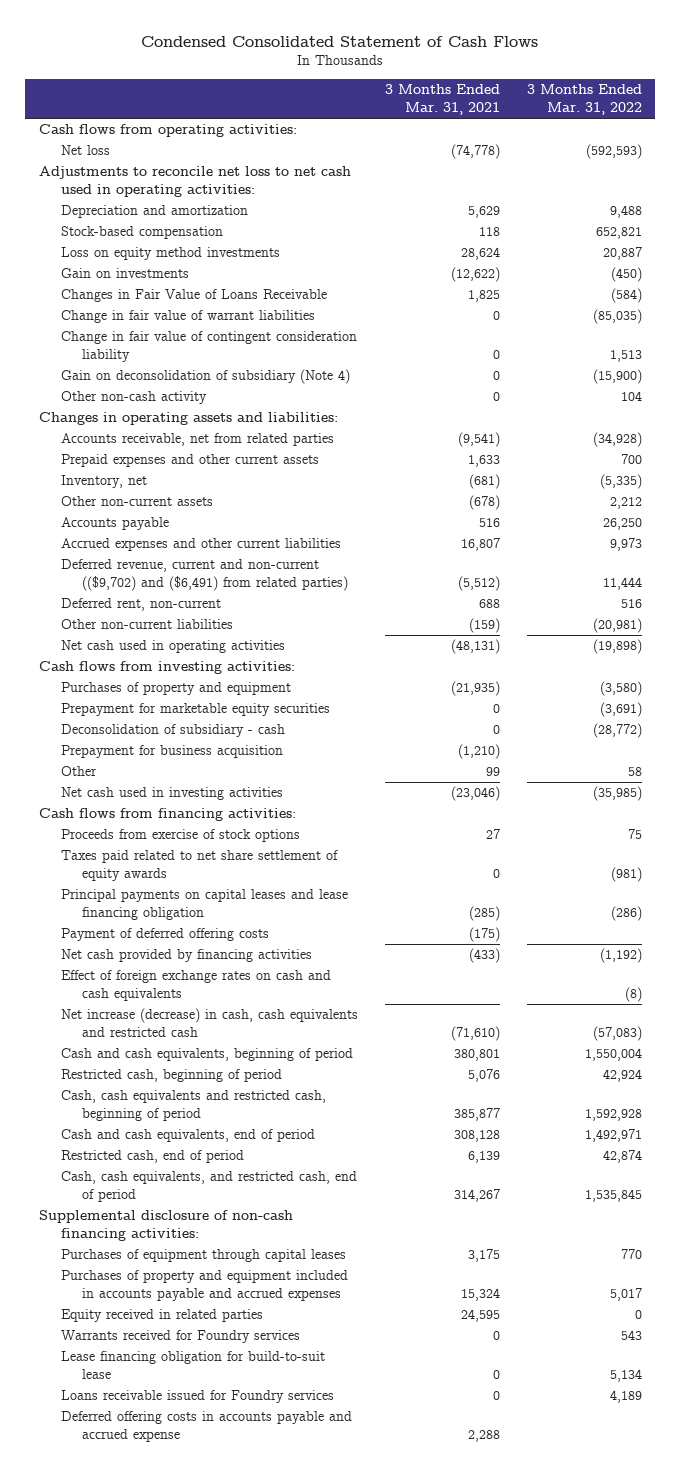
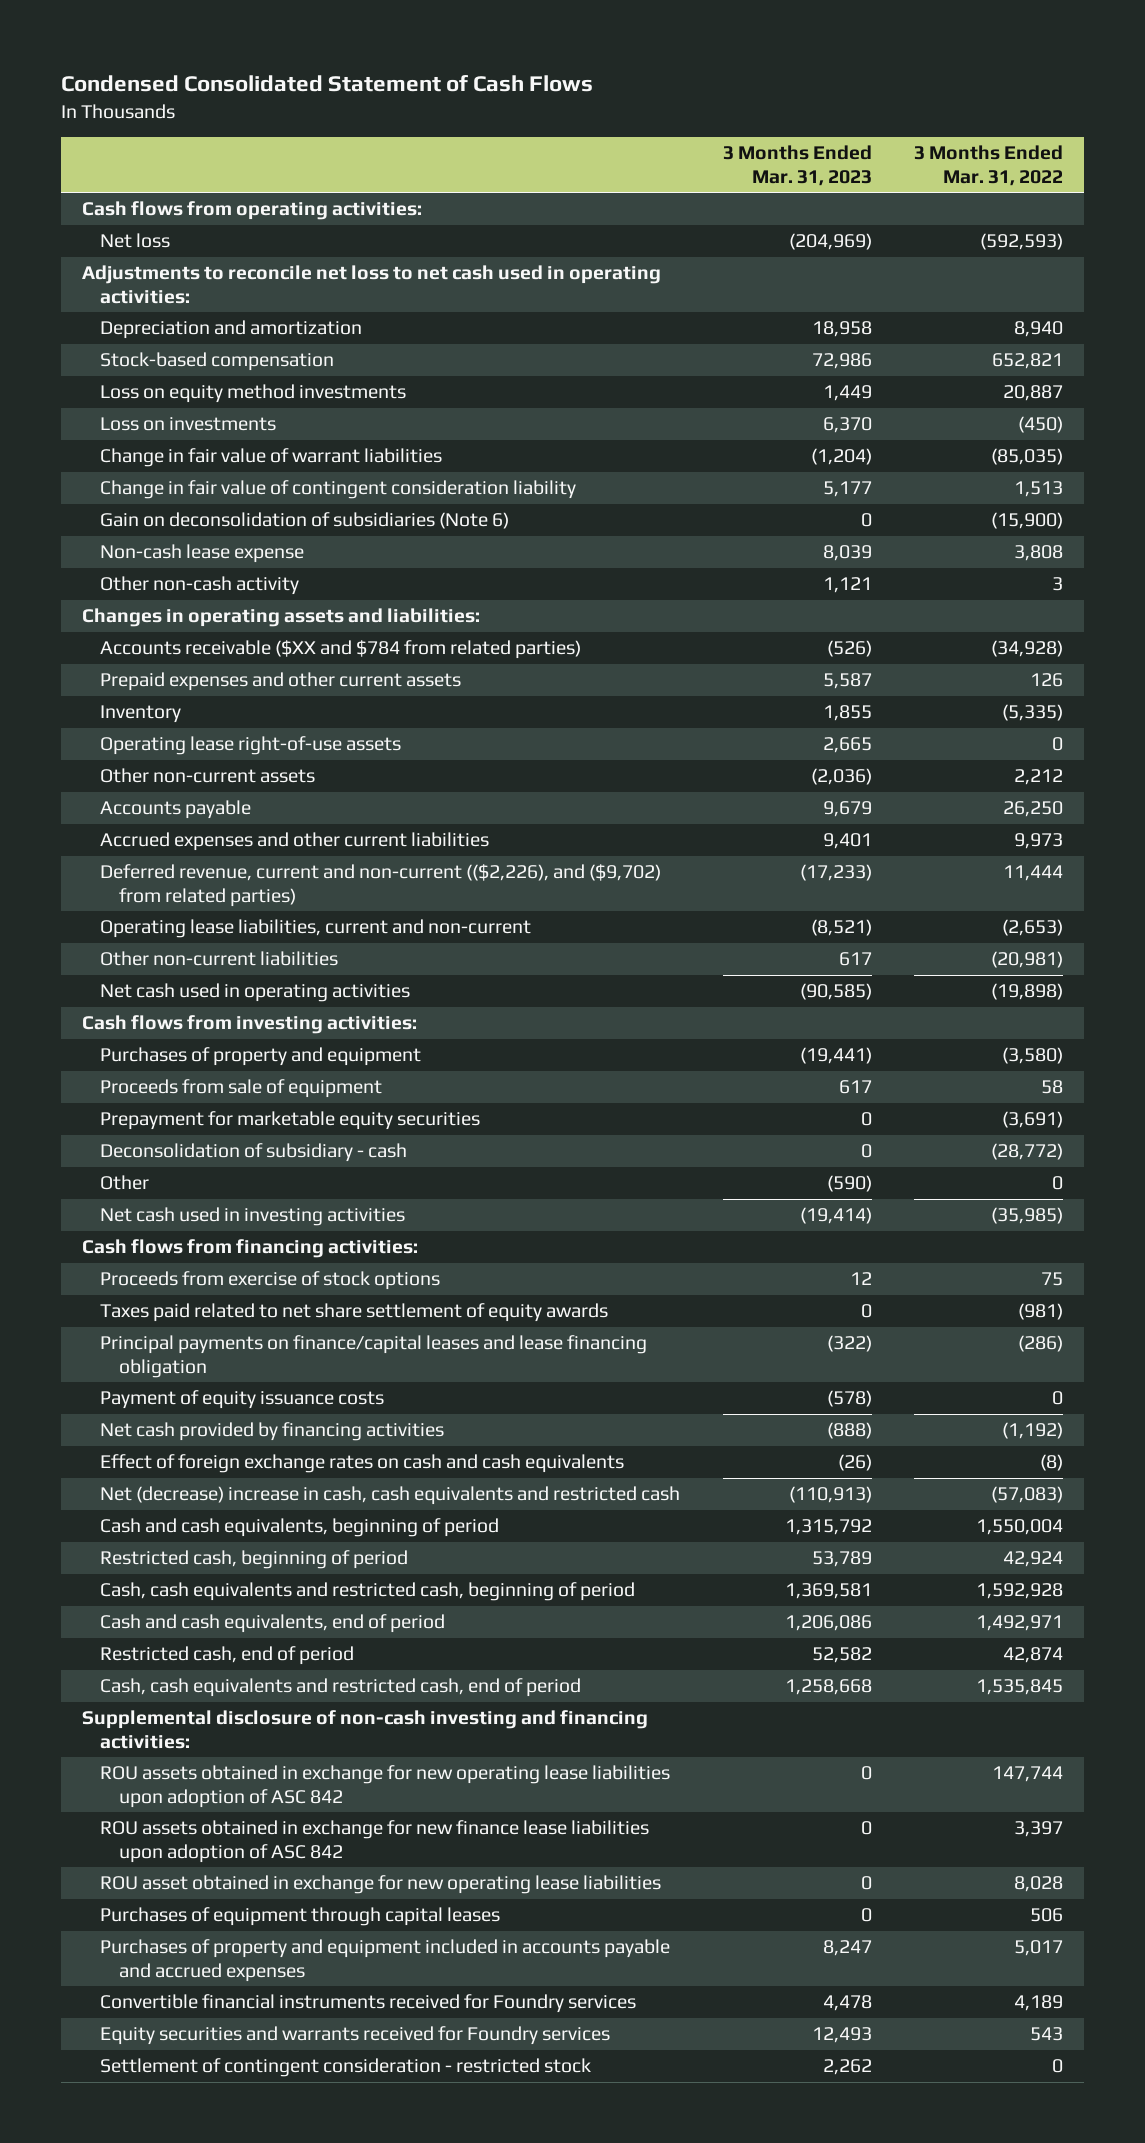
- | 3 Months Ended Mar. 31, 2021 | 3 Months Ended Mar. 31, 2022
+ | 3 Months Ended Mar. 31, 2023 | 3 Months Ended Mar. 31, 2022
- Depreciation and amortization | 5,629 | 9,488
+ Depreciation and amortization | 18,958 | 8,940
- Gain on investments | (12,622) | (450)
- Changes in Fair Value of Loans Receivable | 1,825 | (584)
+ Loss on investments | 6,370 | (450)
- Gain on deconsolidation of subsidiary (Note 4) | 0 | (15,900)
- Other non-cash activity | 0 | 104
+ Gain on deconsolidation of subsidiaries (Note 6) | 0 | (15,900)
+ Non-cash lease expense | 8,039 | 3,808
+ Other non-cash activity | 1,121 | 3
- Accounts receivable, net from related parties | (9,541) | (34,928)
- Prepaid expenses and other current assets | 1,633 | 700
- Inventory, net | (681) | (5,335)
+ Accounts receivable ($XX and $784 from related parties) | (526) | (34,928)
+ Prepaid expenses and other current assets | 5,587 | 126
+ Inventory | 1,855 | (5,335)
+ Operating lease right-of-use assets | 2,665 | 0
- Deferred revenue, current and non-current (($9,702) and ($6,491) from related parties) | (5,512) | 11,444
- Deferred rent, non-current | 688 | 516
+ Deferred revenue, current and non-current (($2,226), and ($9,702) from related parties) | (17,233) | 11,444
+ Operating lease liabilities, current and non-current | (8,521) | (2,653)
+ Proceeds from sale of equipment | 617 | 58
- Prepayment for business acquisition | (1,210) |
- Other | 99 | 58
+ Other | (590) | 0
- Principal payments on capital leases and lease financing obligation | (285) | (286)
- Payment of deferred offering costs | (175) |
+ Principal payments on finance/capital leases and lease financing obligation | (322) | (286)
+ Payment of equity issuance costs | (578) | 0
- Net increase (decrease) in cash, cash equivalents and restricted cash | (71,610) | (57,083)
+ Net (decrease) increase in cash, cash equivalents and restricted cash | (110,913) | (57,083)
- Cash, cash equivalents, and restricted cash, end of period | 314,267 | 1,535,845
- Supplemental disclosure of non-cash financing activities:
- Purchases of equipment through capital leases | 3,175 | 770
+ Cash, cash equivalents and restricted cash, end of period | 1,258,668 | 1,535,845
+ Supplemental disclosure of non-cash investing and financing activities:
+ ROU assets obtained in exchange for new operating lease liabilities upon adoption of ASC 842 | 0 | 147,744
+ ROU assets obtained in exchange for new finance lease liabilities upon adoption of ASC 842 | 0 | 3,397
+ ROU asset obtained in exchange for new operating lease liabilities | 0 | 8,028
+ Purchases of equipment through capital leases | 0 | 506
- Equity received in related parties | 24,595 | 0
- Warrants received for Foundry services | 0 | 543
- Lease financing obligation for build-to-suit lease | 0 | 5,134
- Loans receivable issued for Foundry services | 0 | 4,189
- Deferred offering costs in accounts payable and accrued expense | 2,288 |
+ Convertible financial instruments received for Foundry services | 4,478 | 4,189
+ Equity securities and warrants received for Foundry services | 12,493 | 543
+ Settlement of contingent consideration - restricted stock | 2,262 | 0

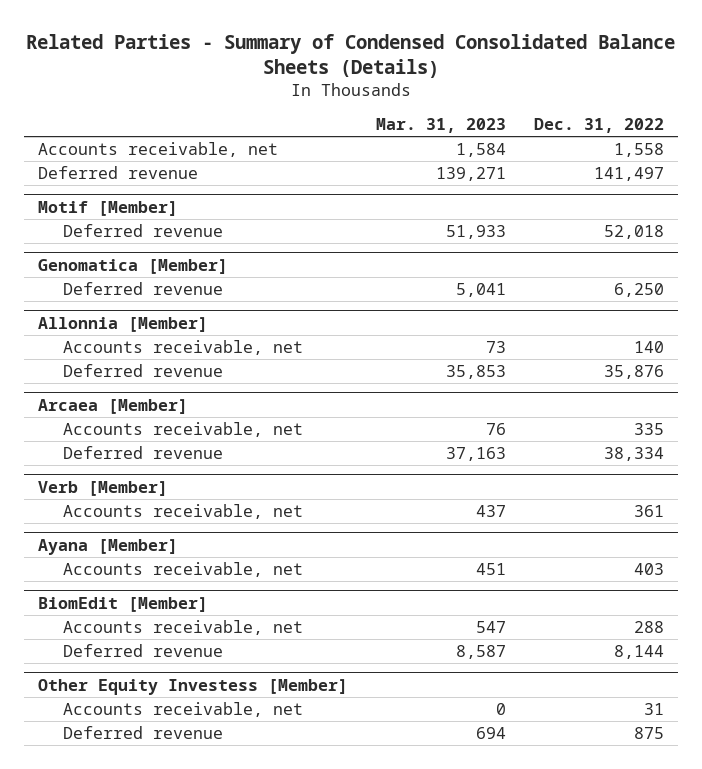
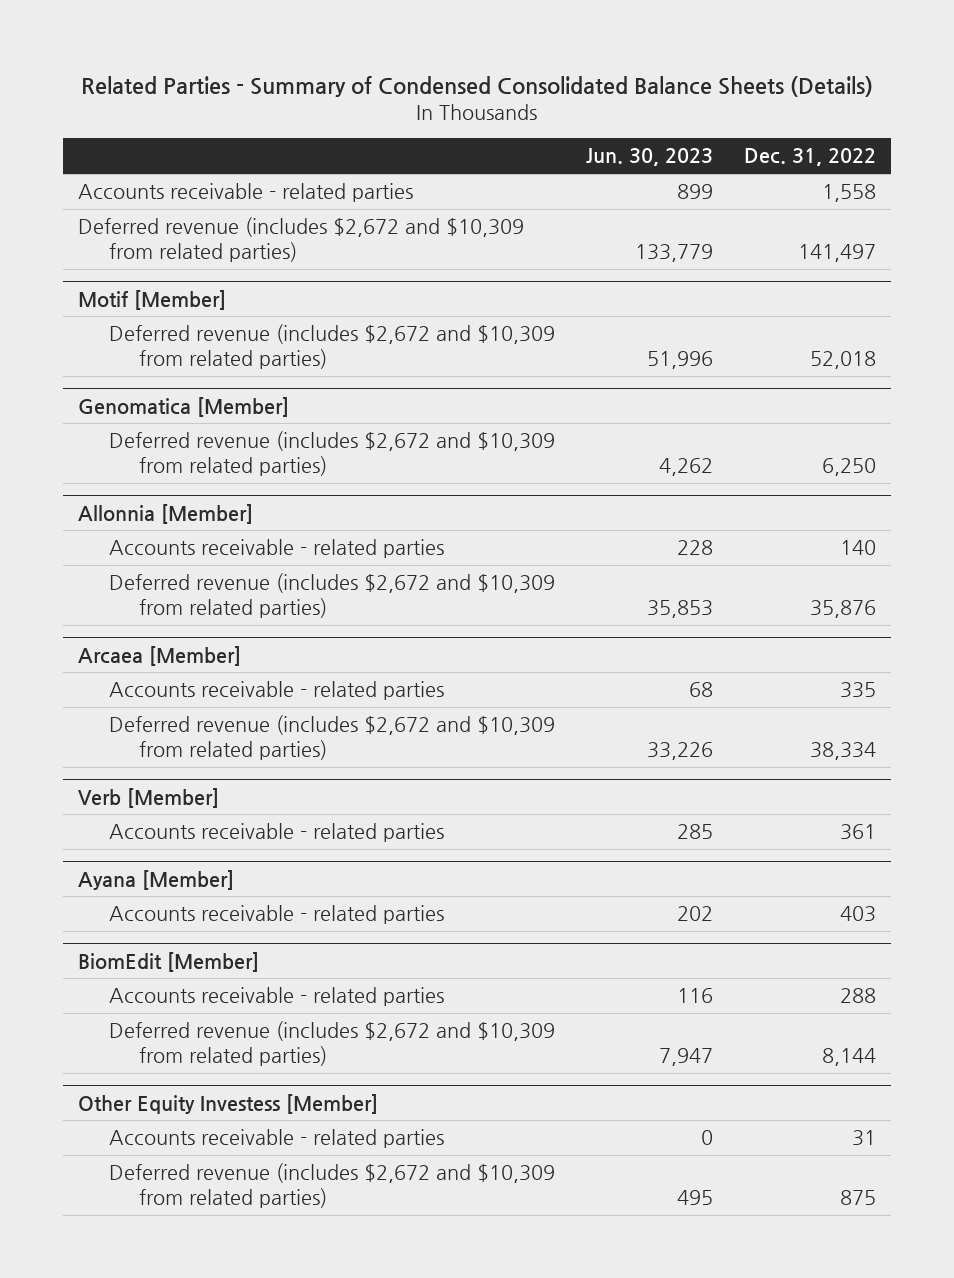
- | Mar. 31, 2023 | Dec. 31, 2022
+ | Jun. 30, 2023 | Dec. 31, 2022
- Accounts receivable, net | 1,584 | 1,558
- Deferred revenue | 139,271 | 141,497
+ Accounts receivable - related parties | 899 | 1,558
+ Deferred revenue (includes $2,672 and $10,309 from related parties) | 133,779 | 141,497
@ Motif [Member]
- Deferred revenue | 51,933 | 52,018
+ Deferred revenue (includes $2,672 and $10,309 from related parties) | 51,996 | 52,018
@ Genomatica [Member]
- Deferred revenue | 5,041 | 6,250
+ Deferred revenue (includes $2,672 and $10,309 from related parties) | 4,262 | 6,250
@ Allonnia [Member]
- Accounts receivable, net | 73 | 140
- Deferred revenue | 35,853 | 35,876
+ Accounts receivable - related parties | 228 | 140
+ Deferred revenue (includes $2,672 and $10,309 from related parties) | 35,853 | 35,876
@ Arcaea [Member]
- Accounts receivable, net | 76 | 335
- Deferred revenue | 37,163 | 38,334
+ Accounts receivable - related parties | 68 | 335
+ Deferred revenue (includes $2,672 and $10,309 from related parties) | 33,226 | 38,334
@ Verb [Member]
- Accounts receivable, net | 437 | 361
+ Accounts receivable - related parties | 285 | 361
@ Ayana [Member]
- Accounts receivable, net | 451 | 403
+ Accounts receivable - related parties | 202 | 403
@ BiomEdit [Member]
- Accounts receivable, net | 547 | 288
- Deferred revenue | 8,587 | 8,144
+ Accounts receivable - related parties | 116 | 288
+ Deferred revenue (includes $2,672 and $10,309 from related parties) | 7,947 | 8,144
@ Other Equity Investess [Member]
- Accounts receivable, net | 0 | 31
- Deferred revenue | 694 | 875
+ Accounts receivable - related parties | 0 | 31
+ Deferred revenue (includes $2,672 and $10,309 from related parties) | 495 | 875

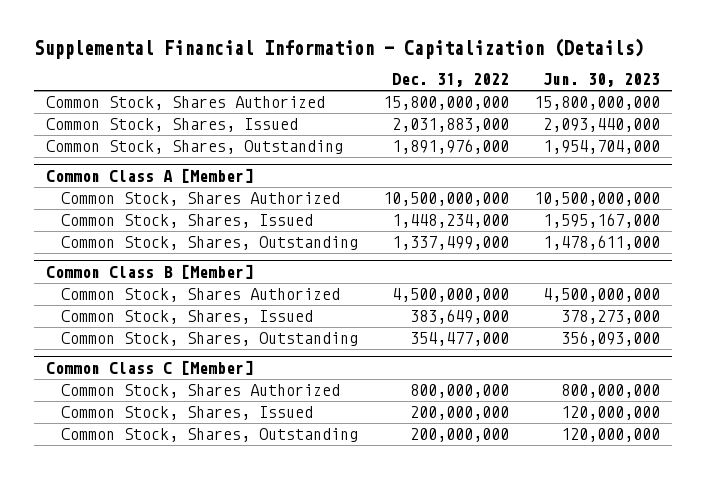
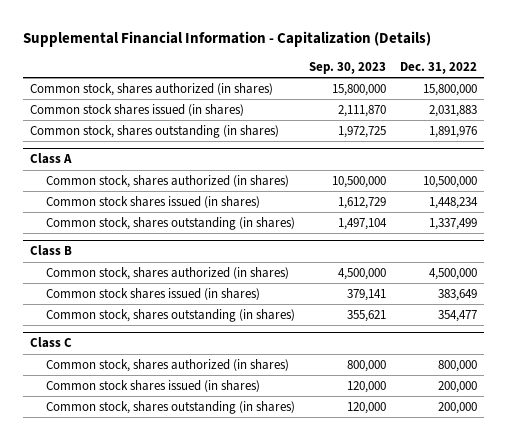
- | Dec. 31, 2022 | Jun. 30, 2023
+ | Sep. 30, 2023 | Dec. 31, 2022
- Common Stock, Shares Authorized | 15,800,000,000 | 15,800,000,000
- Common Stock, Shares, Issued | 2,031,883,000 | 2,093,440,000
- Common Stock, Shares, Outstanding | 1,891,976,000 | 1,954,704,000
- Common Class A [Member]
- Common Stock, Shares Authorized | 10,500,000,000 | 10,500,000,000
- Common Stock, Shares, Issued | 1,448,234,000 | 1,595,167,000
- Common Stock, Shares, Outstanding | 1,337,499,000 | 1,478,611,000
- Common Class B [Member]
- Common Stock, Shares Authorized | 4,500,000,000 | 4,500,000,000
- Common Stock, Shares, Issued | 383,649,000 | 378,273,000
- Common Stock, Shares, Outstanding | 354,477,000 | 356,093,000
- Common Class C [Member]
- Common Stock, Shares Authorized | 800,000,000 | 800,000,000
- Common Stock, Shares, Issued | 200,000,000 | 120,000,000
- Common Stock, Shares, Outstanding | 200,000,000 | 120,000,000
+ Common stock, shares authorized (in shares) | 15,800,000 | 15,800,000
+ Common stock shares issued (in shares) | 2,111,870 | 2,031,883
+ Common stock, shares outstanding (in shares) | 1,972,725 | 1,891,976
+ Class A
+ Common stock, shares authorized (in shares) | 10,500,000 | 10,500,000
+ Common stock shares issued (in shares) | 1,612,729 | 1,448,234
+ Common stock, shares outstanding (in shares) | 1,497,104 | 1,337,499
+ Class B
+ Common stock, shares authorized (in shares) | 4,500,000 | 4,500,000
+ Common stock shares issued (in shares) | 379,141 | 383,649
+ Common stock, shares outstanding (in shares) | 355,621 | 354,477
+ Class C
+ Common stock, shares authorized (in shares) | 800,000 | 800,000
+ Common stock shares issued (in shares) | 120,000 | 200,000
+ Common stock, shares outstanding (in shares) | 120,000 | 200,000

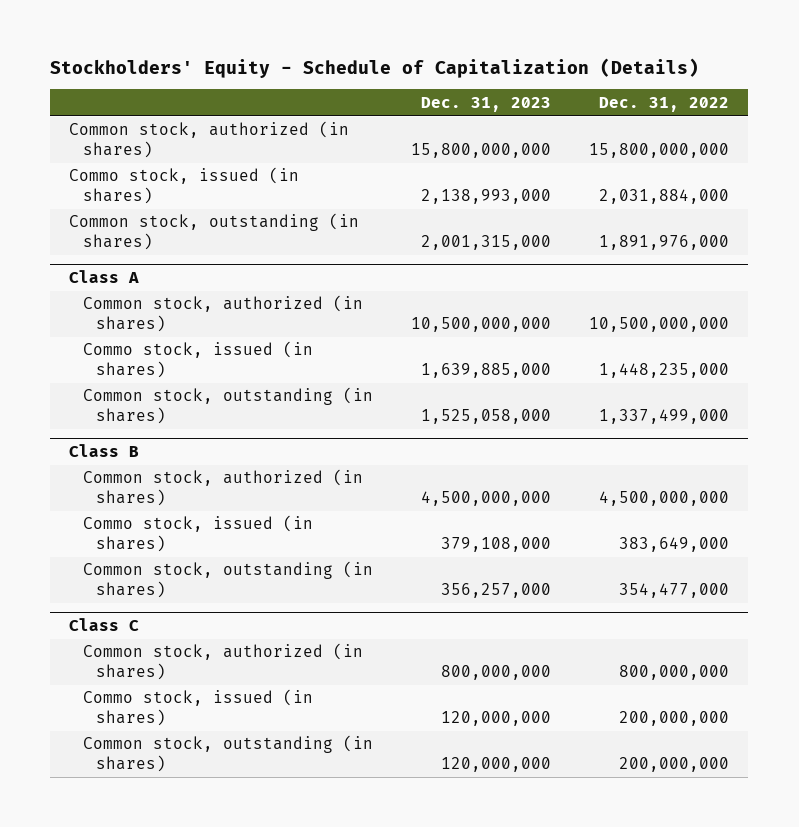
- Supplemental Financial Information - Capitalization (Details)
+ Stockholders' Equity - Schedule of Capitalization (Details)
- | Sep. 30, 2023 | Dec. 31, 2022
+ | Dec. 31, 2023 | Dec. 31, 2022
- Common stock, shares authorized (in shares) | 15,800,000 | 15,800,000
- Common stock shares issued (in shares) | 2,111,870 | 2,031,883
- Common stock, shares outstanding (in shares) | 1,972,725 | 1,891,976
+ Common stock, authorized (in shares) | 15,800,000,000 | 15,800,000,000
+ Commo stock, issued (in shares) | 2,138,993,000 | 2,031,884,000
+ Common stock, outstanding (in shares) | 2,001,315,000 | 1,891,976,000
@ Class A
- Common stock, shares authorized (in shares) | 10,500,000 | 10,500,000
- Common stock shares issued (in shares) | 1,612,729 | 1,448,234
- Common stock, shares outstanding (in shares) | 1,497,104 | 1,337,499
+ Common stock, authorized (in shares) | 10,500,000,000 | 10,500,000,000
+ Commo stock, issued (in shares) | 1,639,885,000 | 1,448,235,000
+ Common stock, outstanding (in shares) | 1,525,058,000 | 1,337,499,000
@ Class B
- Common stock, shares authorized (in shares) | 4,500,000 | 4,500,000
- Common stock shares issued (in shares) | 379,141 | 383,649
- Common stock, shares outstanding (in shares) | 355,621 | 354,477
+ Common stock, authorized (in shares) | 4,500,000,000 | 4,500,000,000
+ Commo stock, issued (in shares) | 379,108,000 | 383,649,000
+ Common stock, outstanding (in shares) | 356,257,000 | 354,477,000
@ Class C
- Common stock, shares authorized (in shares) | 800,000 | 800,000
- Common stock shares issued (in shares) | 120,000 | 200,000
- Common stock, shares outstanding (in shares) | 120,000 | 200,000
+ Common stock, authorized (in shares) | 800,000,000 | 800,000,000
+ Commo stock, issued (in shares) | 120,000,000 | 200,000,000
+ Common stock, outstanding (in shares) | 120,000,000 | 200,000,000

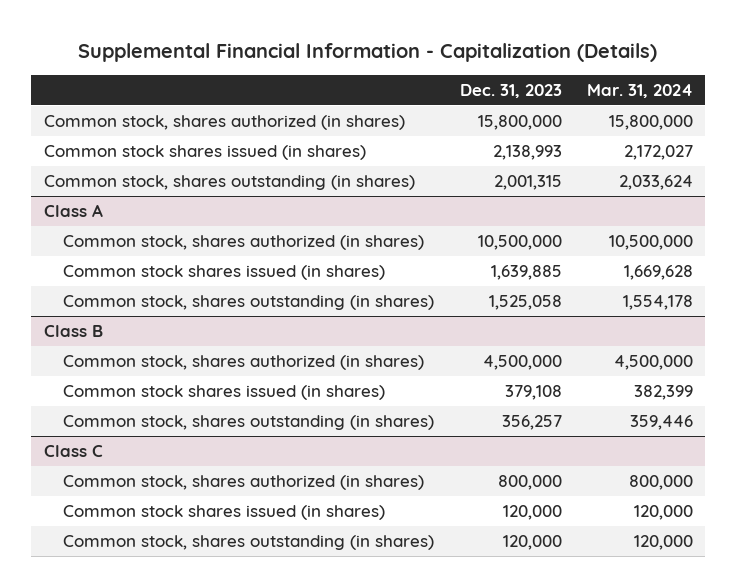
- Stockholders' Equity - Schedule of Capitalization (Details)
+ Supplemental Financial Information - Capitalization (Details)
- | Dec. 31, 2023 | Dec. 31, 2022
+ | Dec. 31, 2023 | Mar. 31, 2024
- Common stock, authorized (in shares) | 15,800,000,000 | 15,800,000,000
- Commo stock, issued (in shares) | 2,138,993,000 | 2,031,884,000
- Common stock, outstanding (in shares) | 2,001,315,000 | 1,891,976,000
+ Common stock, shares authorized (in shares) | 15,800,000 | 15,800,000
+ Common stock shares issued (in shares) | 2,138,993 | 2,172,027
+ Common stock, shares outstanding (in shares) | 2,001,315 | 2,033,624
@ Class A
- Common stock, authorized (in shares) | 10,500,000,000 | 10,500,000,000
- Commo stock, issued (in shares) | 1,639,885,000 | 1,448,235,000
- Common stock, outstanding (in shares) | 1,525,058,000 | 1,337,499,000
+ Common stock, shares authorized (in shares) | 10,500,000 | 10,500,000
+ Common stock shares issued (in shares) | 1,639,885 | 1,669,628
+ Common stock, shares outstanding (in shares) | 1,525,058 | 1,554,178
@ Class B
- Common stock, authorized (in shares) | 4,500,000,000 | 4,500,000,000
- Commo stock, issued (in shares) | 379,108,000 | 383,649,000
- Common stock, outstanding (in shares) | 356,257,000 | 354,477,000
+ Common stock, shares authorized (in shares) | 4,500,000 | 4,500,000
+ Common stock shares issued (in shares) | 379,108 | 382,399
+ Common stock, shares outstanding (in shares) | 356,257 | 359,446
@ Class C
- Common stock, authorized (in shares) | 800,000,000 | 800,000,000
- Commo stock, issued (in shares) | 120,000,000 | 200,000,000
- Common stock, outstanding (in shares) | 120,000,000 | 200,000,000
+ Common stock, shares authorized (in shares) | 800,000 | 800,000
+ Common stock shares issued (in shares) | 120,000 | 120,000
+ Common stock, shares outstanding (in shares) | 120,000 | 120,000

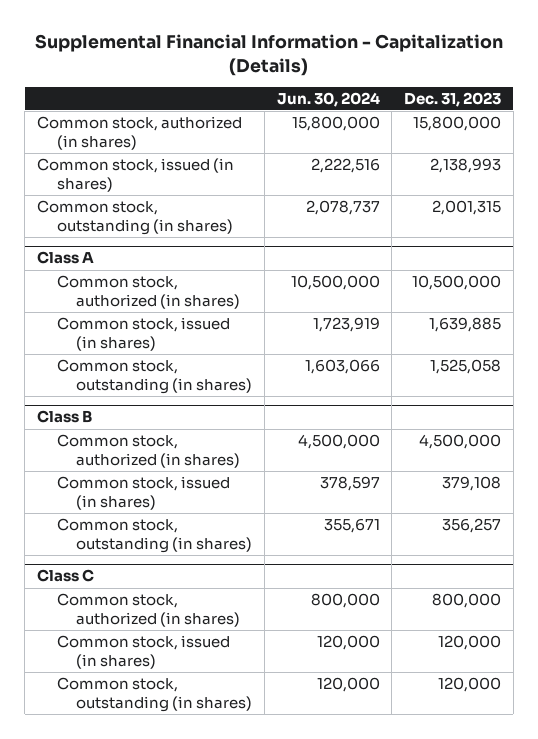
- | Dec. 31, 2023 | Mar. 31, 2024
+ | Jun. 30, 2024 | Dec. 31, 2023
- Common stock, shares authorized (in shares) | 15,800,000 | 15,800,000
- Common stock shares issued (in shares) | 2,138,993 | 2,172,027
- Common stock, shares outstanding (in shares) | 2,001,315 | 2,033,624
+ Common stock, authorized (in shares) | 15,800,000 | 15,800,000
+ Common stock, issued (in shares) | 2,222,516 | 2,138,993
+ Common stock, outstanding (in shares) | 2,078,737 | 2,001,315
@ Class A
- Common stock, shares authorized (in shares) | 10,500,000 | 10,500,000
- Common stock shares issued (in shares) | 1,639,885 | 1,669,628
- Common stock, shares outstanding (in shares) | 1,525,058 | 1,554,178
+ Common stock, authorized (in shares) | 10,500,000 | 10,500,000
+ Common stock, issued (in shares) | 1,723,919 | 1,639,885
+ Common stock, outstanding (in shares) | 1,603,066 | 1,525,058
@ Class B
- Common stock, shares authorized (in shares) | 4,500,000 | 4,500,000
- Common stock shares issued (in shares) | 379,108 | 382,399
- Common stock, shares outstanding (in shares) | 356,257 | 359,446
+ Common stock, authorized (in shares) | 4,500,000 | 4,500,000
+ Common stock, issued (in shares) | 378,597 | 379,108
+ Common stock, outstanding (in shares) | 355,671 | 356,257
@ Class C
- Common stock, shares authorized (in shares) | 800,000 | 800,000
- Common stock shares issued (in shares) | 120,000 | 120,000
- Common stock, shares outstanding (in shares) | 120,000 | 120,000
+ Common stock, authorized (in shares) | 800,000 | 800,000
+ Common stock, issued (in shares) | 120,000 | 120,000
+ Common stock, outstanding (in shares) | 120,000 | 120,000

